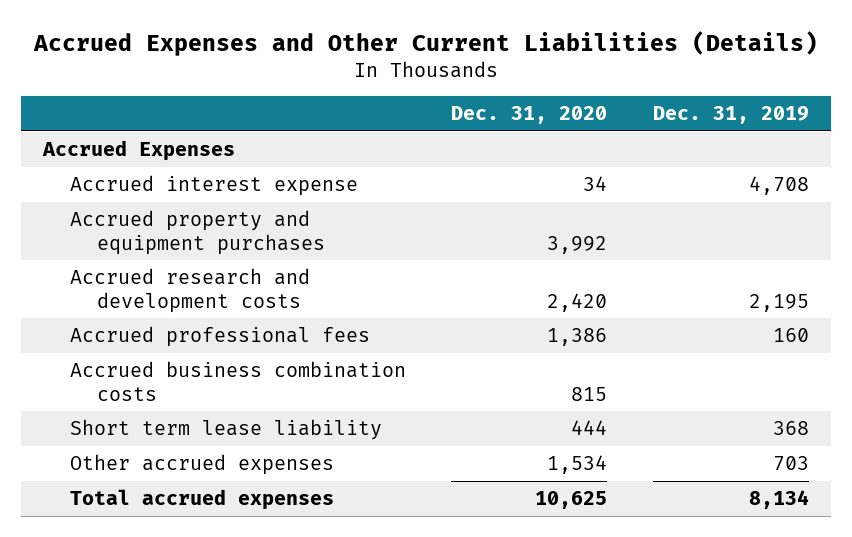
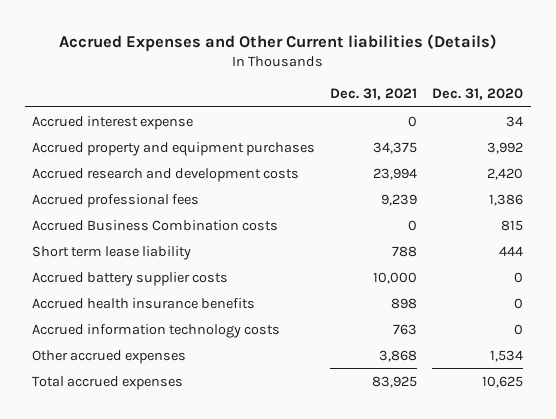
- Accrued Expenses and Other Current Liabilities (Details)
+ Accrued Expenses and Other Current liabilities (Details)
- | Dec. 31, 2020 | Dec. 31, 2019
+ | Dec. 31, 2021 | Dec. 31, 2020
- Accrued Expenses
- Accrued business combination costs | 815 |
+ Accrued Business Combination costs | 0 | 815
+ Accrued battery supplier costs | 10,000 | 0
+ Accrued health insurance benefits | 898 | 0
+ Accrued information technology costs | 763 | 0

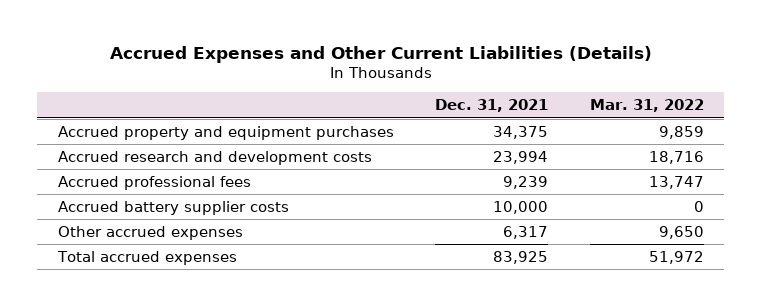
- Accrued Expenses and Other Current liabilities (Details)
+ Accrued Expenses and Other Current Liabilities (Details)
- | Dec. 31, 2021 | Dec. 31, 2020
+ | Dec. 31, 2021 | Mar. 31, 2022
- Accrued interest expense | 0 | 34
- Accrued Business Combination costs | 0 | 815
- Short term lease liability | 788 | 444
- Accrued health insurance benefits | 898 | 0
- Accrued information technology costs | 763 | 0
- Other accrued expenses | 3,868 | 1,534
+ Other accrued expenses | 6,317 | 9,650

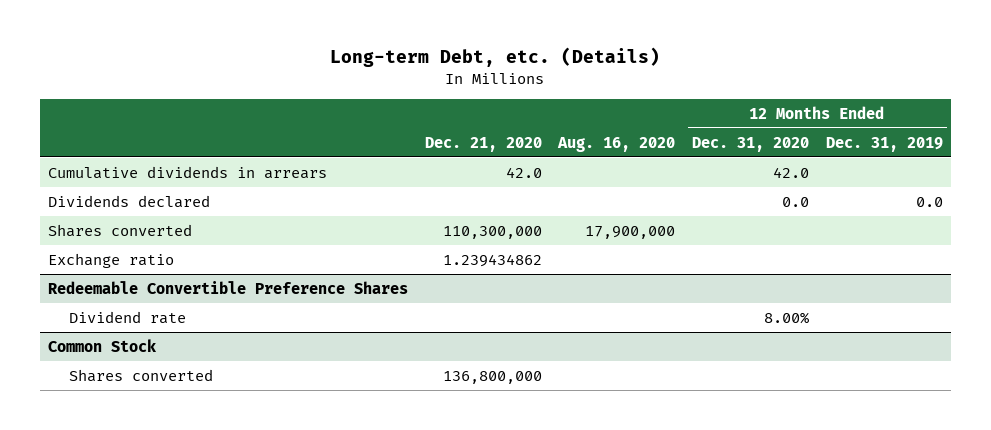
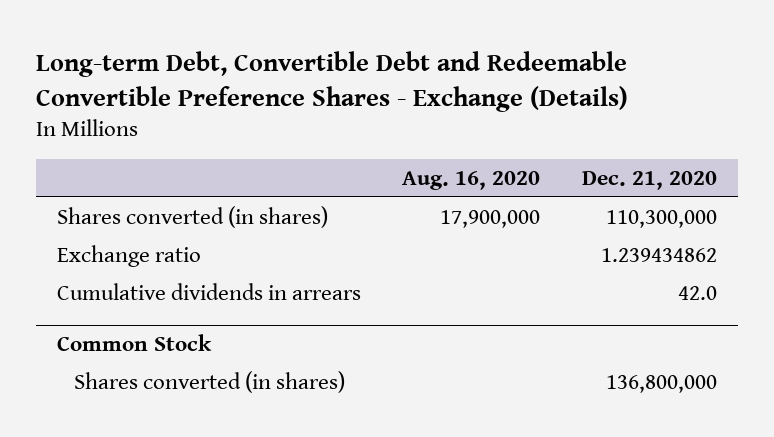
- Long-term Debt, etc. (Details)
+ Long-term Debt, Convertible Debt and Redeemable Convertible Preference Shares - Exchange (Details)
- | Dec. 21, 2020 | Aug. 16, 2020 | 12 Months Ended Dec. 31, 2020 | 12 Months Ended Dec. 31, 2019
+ | Aug. 16, 2020 | Dec. 21, 2020
- Dividends declared | | | 0.0 | 0.0
- Shares converted | 110,300,000 | 17,900,000 | |
+ Shares converted (in shares) | 17,900,000 | 110,300,000
- Redeemable Convertible Preference Shares
- Dividend rate | | | 8.00% |
moved down: Cumulative dividends in arrears | | 42.0
@ Common Stock
- Shares converted | 136,800,000 | | |
+ Shares converted (in shares) | | 136,800,000

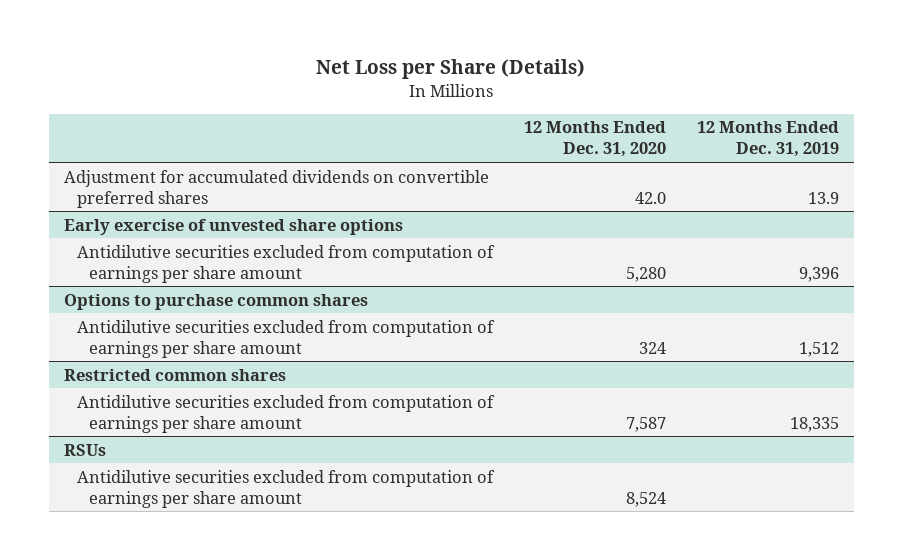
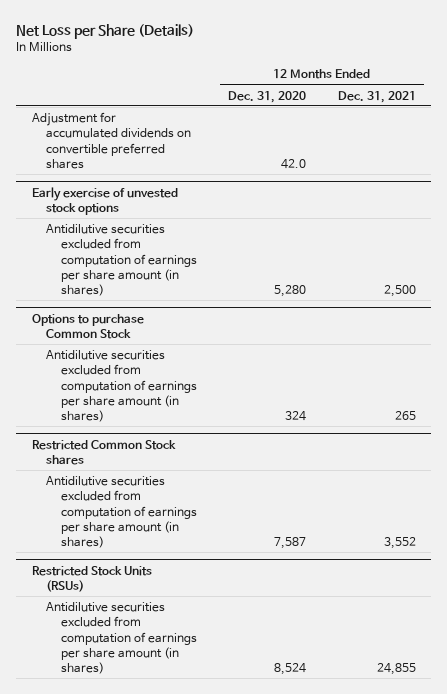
- | 12 Months Ended Dec. 31, 2020 | 12 Months Ended Dec. 31, 2019
+ | 12 Months Ended Dec. 31, 2020 | 12 Months Ended Dec. 31, 2021
- Early exercise of unvested share options
- Antidilutive securities excluded from computation of earnings per share amount | 5,280 | 9,396
- Options to purchase common shares
- Antidilutive securities excluded from computation of earnings per share amount | 324 | 1,512
- Restricted common shares
- Antidilutive securities excluded from computation of earnings per share amount | 7,587 | 18,335
- RSUs
- Antidilutive securities excluded from computation of earnings per share amount | 8,524 |
+ Early exercise of unvested stock options
+ Antidilutive securities excluded from computation of earnings per share amount (in shares) | 5,280 | 2,500
+ Options to purchase Common Stock
+ Antidilutive securities excluded from computation of earnings per share amount (in shares) | 324 | 265
+ Restricted Common Stock shares
+ Antidilutive securities excluded from computation of earnings per share amount (in shares) | 7,587 | 3,552
+ Restricted Stock Units (RSUs)
+ Antidilutive securities excluded from computation of earnings per share amount (in shares) | 8,524 | 24,855

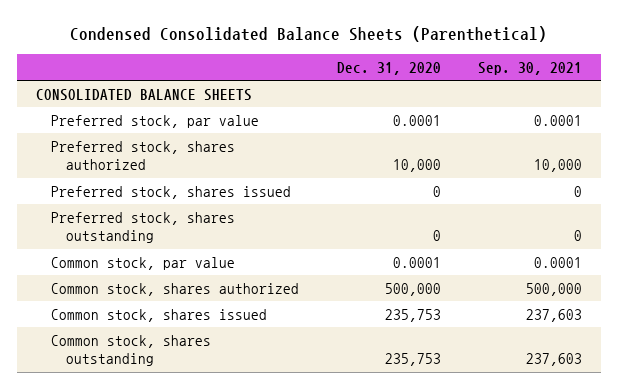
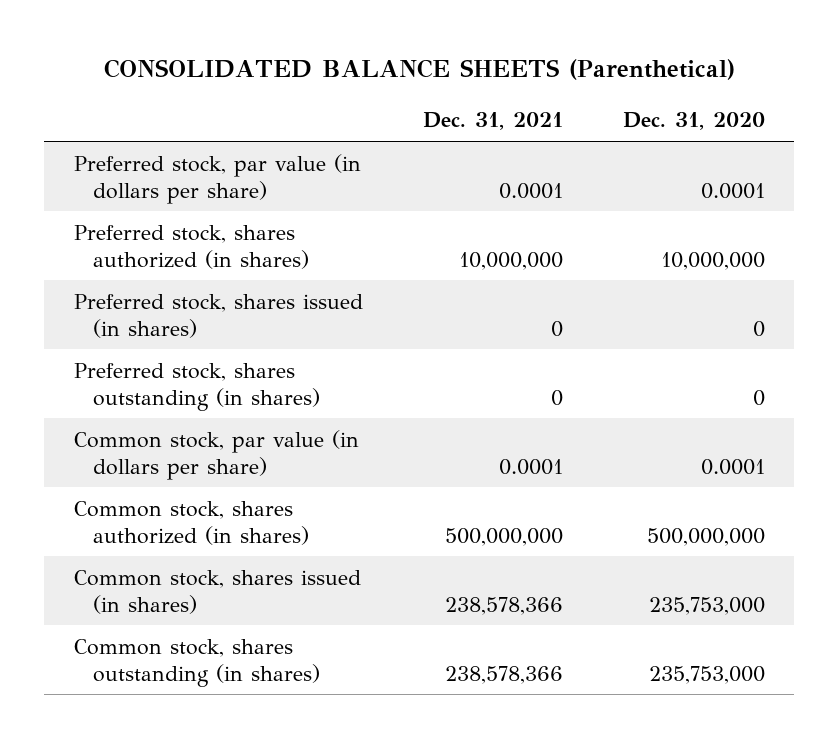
- Condensed Consolidated Balance Sheets (Parenthetical)
+ CONSOLIDATED BALANCE SHEETS (Parenthetical)
- | Dec. 31, 2020 | Sep. 30, 2021
+ | Dec. 31, 2021 | Dec. 31, 2020
- CONSOLIDATED BALANCE SHEETS
- Preferred stock, par value | 0.0001 | 0.0001
- Preferred stock, shares authorized | 10,000 | 10,000
- Preferred stock, shares issued | 0 | 0
- Preferred stock, shares outstanding | 0 | 0
- Common stock, par value | 0.0001 | 0.0001
- Common stock, shares authorized | 500,000 | 500,000
- Common stock, shares issued | 235,753 | 237,603
- Common stock, shares outstanding | 235,753 | 237,603
+ Preferred stock, par value (in dollars per share) | 0.0001 | 0.0001
+ Preferred stock, shares authorized (in shares) | 10,000,000 | 10,000,000
+ Preferred stock, shares issued (in shares) | 0 | 0
+ Preferred stock, shares outstanding (in shares) | 0 | 0
+ Common stock, par value (in dollars per share) | 0.0001 | 0.0001
+ Common stock, shares authorized (in shares) | 500,000,000 | 500,000,000
+ Common stock, shares issued (in shares) | 238,578,366 | 235,753,000
+ Common stock, shares outstanding (in shares) | 238,578,366 | 235,753,000

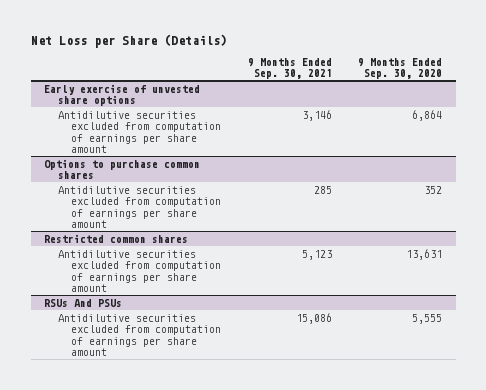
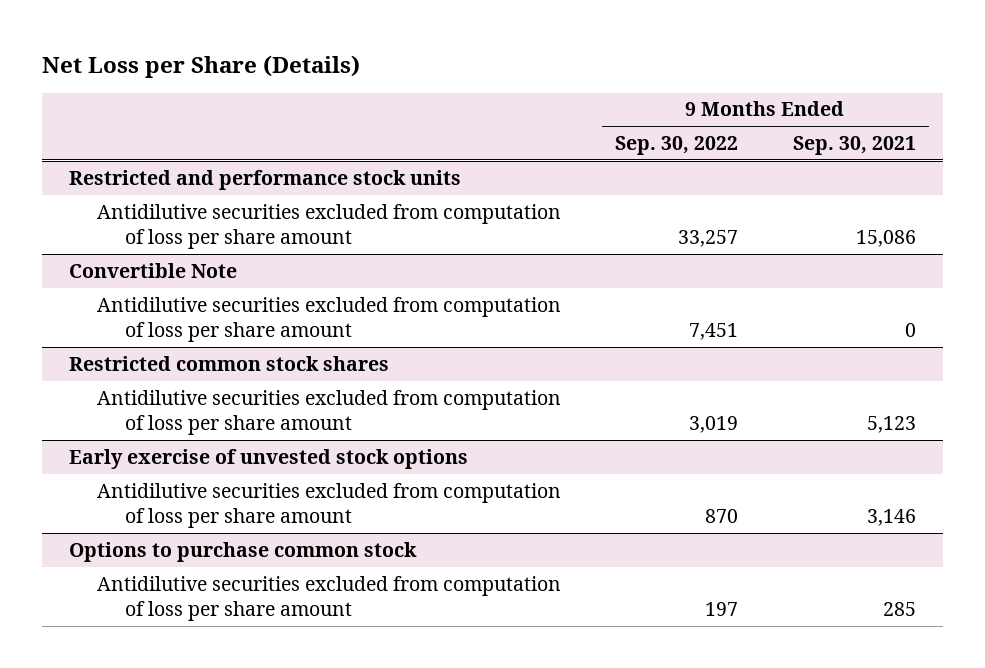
- | 9 Months Ended Sep. 30, 2021 | 9 Months Ended Sep. 30, 2020
+ | 9 Months Ended Sep. 30, 2022 | 9 Months Ended Sep. 30, 2021
- Early exercise of unvested share options
- Antidilutive securities excluded from computation of earnings per share amount | 3,146 | 6,864
- Options to purchase common shares
- Antidilutive securities excluded from computation of earnings per share amount | 285 | 352
- Restricted common shares
- Antidilutive securities excluded from computation of earnings per share amount | 5,123 | 13,631
- RSUs And PSUs
- Antidilutive securities excluded from computation of earnings per share amount | 15,086 | 5,555
+ Restricted and performance stock units
+ Antidilutive securities excluded from computation of loss per share amount | 33,257 | 15,086
+ Convertible Note
+ Antidilutive securities excluded from computation of loss per share amount | 7,451 | 0
+ Restricted common stock shares
+ Antidilutive securities excluded from computation of loss per share amount | 3,019 | 5,123
+ Early exercise of unvested stock options
+ Antidilutive securities excluded from computation of loss per share amount | 870 | 3,146
+ Options to purchase common stock
+ Antidilutive securities excluded from computation of loss per share amount | 197 | 285

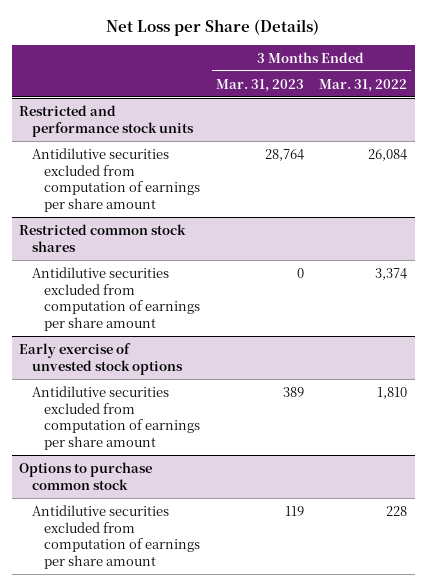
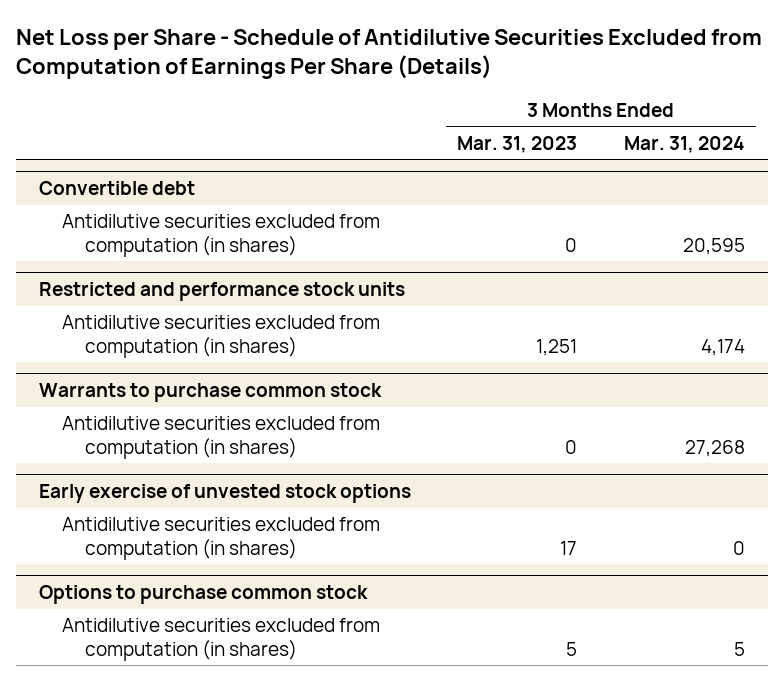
- Net Loss per Share (Details)
+ Net Loss per Share - Schedule of Antidilutive Securities Excluded from Computation of Earnings Per Share (Details)
- | 3 Months Ended Mar. 31, 2023 | 3 Months Ended Mar. 31, 2022
+ | 3 Months Ended Mar. 31, 2023 | 3 Months Ended Mar. 31, 2024
+ Convertible debt
+ Antidilutive securities excluded from computation (in shares) | 0 | 20,595
@ Restricted and performance stock units
- Antidilutive securities excluded from computation of earnings per share amount | 28,764 | 26,084
- Restricted common stock shares
- Antidilutive securities excluded from computation of earnings per share amount | 0 | 3,374
@ Restricted and performance stock units
+ Antidilutive securities excluded from computation (in shares) | 1,251 | 4,174
+ Warrants to purchase common stock
+ Antidilutive securities excluded from computation (in shares) | 0 | 27,268
@ Early exercise of unvested stock options
- Antidilutive securities excluded from computation of earnings per share amount | 389 | 1,810
+ Antidilutive securities excluded from computation (in shares) | 17 | 0
@ Options to purchase common stock
- Antidilutive securities excluded from computation of earnings per share amount | 119 | 228
+ Antidilutive securities excluded from computation (in shares) | 5 | 5

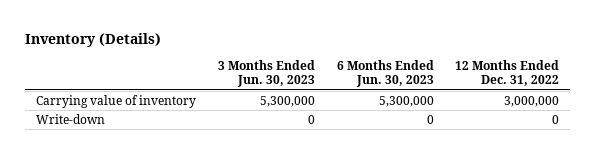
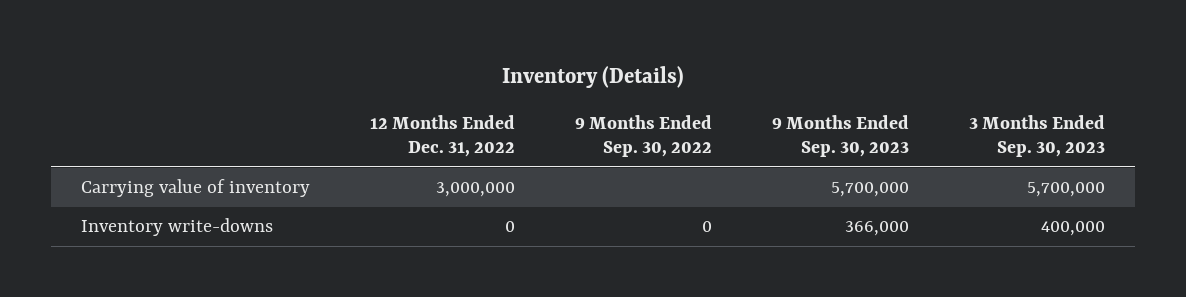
- | 3 Months Ended Jun. 30, 2023 | 6 Months Ended Jun. 30, 2023 | 12 Months Ended Dec. 31, 2022
+ | 12 Months Ended Dec. 31, 2022 | 9 Months Ended Sep. 30, 2022 | 9 Months Ended Sep. 30, 2023 | 3 Months Ended Sep. 30, 2023
- Write-down | 0 | 0 | 0
+ Inventory write-downs | 0 | 0 | 366,000 | 400,000

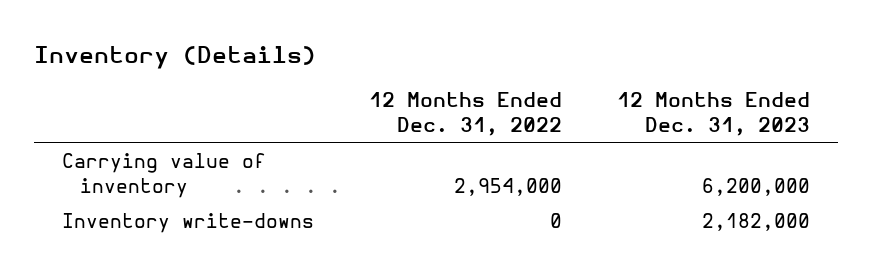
- | 12 Months Ended Dec. 31, 2022 | 9 Months Ended Sep. 30, 2022 | 9 Months Ended Sep. 30, 2023 | 3 Months Ended Sep. 30, 2023
+ | 12 Months Ended Dec. 31, 2022 | 12 Months Ended Dec. 31, 2023
- Carrying value of inventory | 3,000,000 | | 5,700,000 | 5,700,000
+ Carrying value of inventory | 2,954,000 | 6,200,000

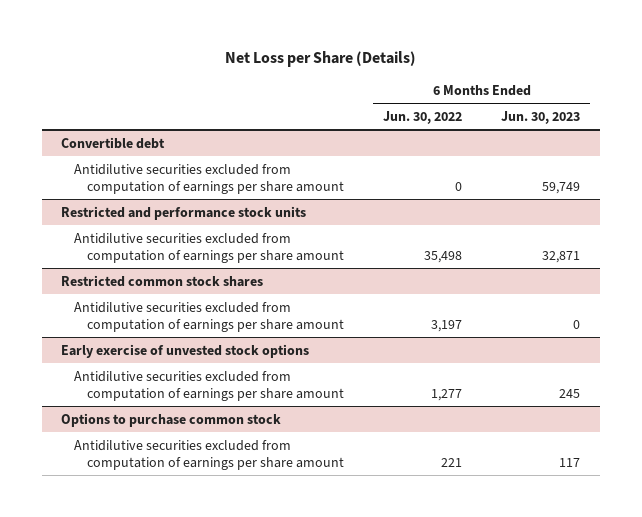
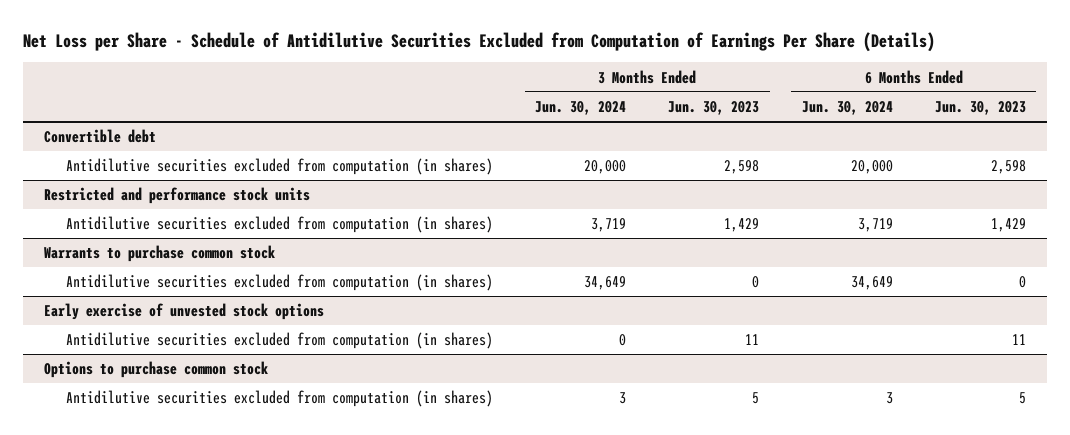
- Net Loss per Share (Details)
+ Net Loss per Share - Schedule of Antidilutive Securities Excluded from Computation of Earnings Per Share (Details)
- | 6 Months Ended Jun. 30, 2022 | 6 Months Ended Jun. 30, 2023
+ | 3 Months Ended Jun. 30, 2024 | 3 Months Ended Jun. 30, 2023 | 6 Months Ended Jun. 30, 2024 | 6 Months Ended Jun. 30, 2023
@ Convertible debt
- Antidilutive securities excluded from computation of earnings per share amount | 0 | 59,749
+ Antidilutive securities excluded from computation (in shares) | 20,000 | 2,598 | 20,000 | 2,598
@ Restricted and performance stock units
- Antidilutive securities excluded from computation of earnings per share amount | 35,498 | 32,871
- Restricted common stock shares
- Antidilutive securities excluded from computation of earnings per share amount | 3,197 | 0
@ Restricted and performance stock units
+ Antidilutive securities excluded from computation (in shares) | 3,719 | 1,429 | 3,719 | 1,429
+ Warrants to purchase common stock
+ Antidilutive securities excluded from computation (in shares) | 34,649 | 0 | 34,649 | 0
@ Early exercise of unvested stock options
- Antidilutive securities excluded from computation of earnings per share amount | 1,277 | 245
+ Antidilutive securities excluded from computation (in shares) | 0 | 11 | | 11
@ Options to purchase common stock
- Antidilutive securities excluded from computation of earnings per share amount | 221 | 117
+ Antidilutive securities excluded from computation (in shares) | 3 | 5 | 3 | 5

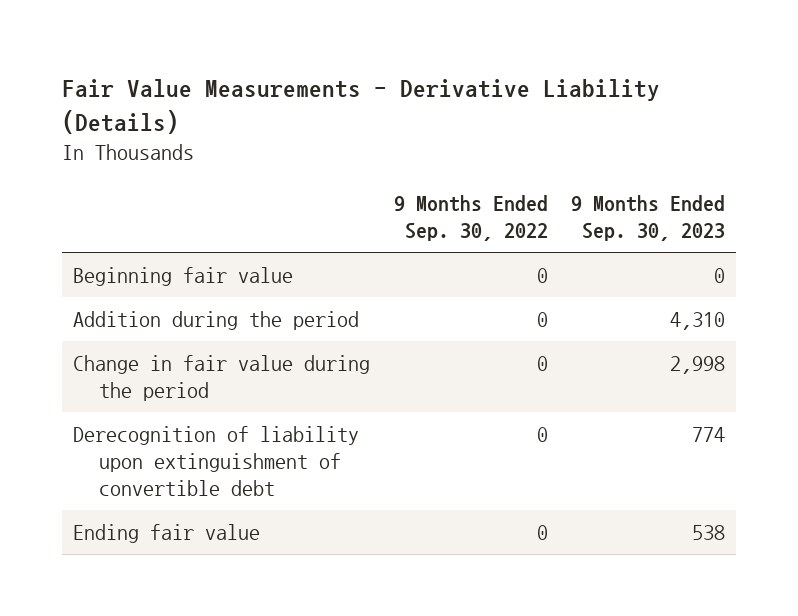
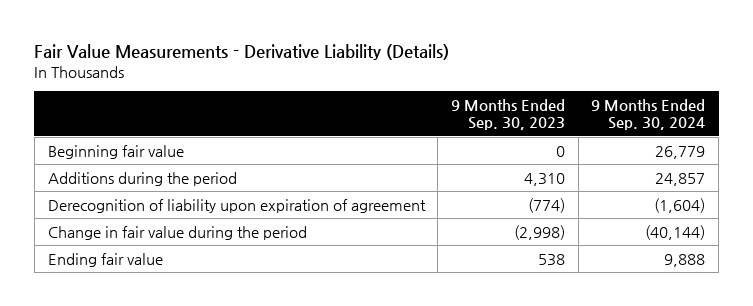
- | 9 Months Ended Sep. 30, 2022 | 9 Months Ended Sep. 30, 2023
+ | 9 Months Ended Sep. 30, 2023 | 9 Months Ended Sep. 30, 2024
- Addition during the period | 0 | 4,310
- Change in fair value during the period | 0 | 2,998
- Derecognition of liability upon extinguishment of convertible debt | 0 | 774
+ Additions during the period | 4,310 | 24,857
+ Derecognition of liability upon expiration of agreement | (774) | (1,604)
+ Change in fair value during the period | (2,998) | (40,144)

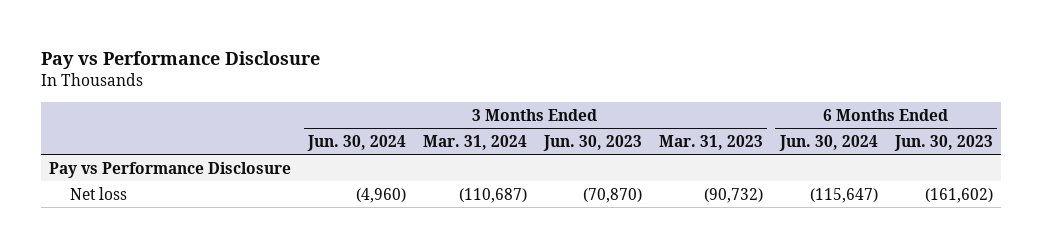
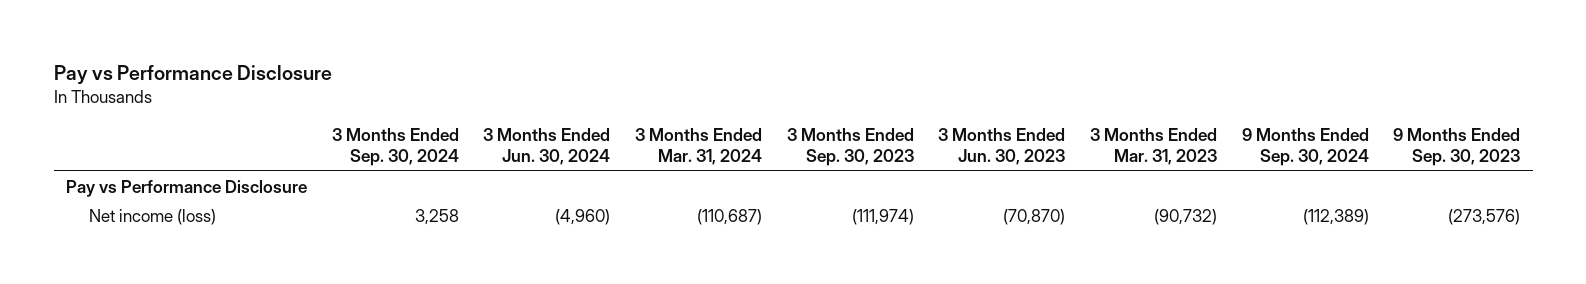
- | 3 Months Ended Jun. 30, 2024 | 3 Months Ended Mar. 31, 2024 | 3 Months Ended Jun. 30, 2023 | 3 Months Ended Mar. 31, 2023 | 6 Months Ended Jun. 30, 2024 | 6 Months Ended Jun. 30, 2023
+ | 3 Months Ended Sep. 30, 2024 | 3 Months Ended Jun. 30, 2024 | 3 Months Ended Mar. 31, 2024 | 3 Months Ended Sep. 30, 2023 | 3 Months Ended Jun. 30, 2023 | 3 Months Ended Mar. 31, 2023 | 9 Months Ended Sep. 30, 2024 | 9 Months Ended Sep. 30, 2023
- Net loss | (4,960) | (110,687) | (70,870) | (90,732) | (115,647) | (161,602)
+ Net income (loss) | 3,258 | (4,960) | (110,687) | (111,974) | (70,870) | (90,732) | (112,389) | (273,576)

